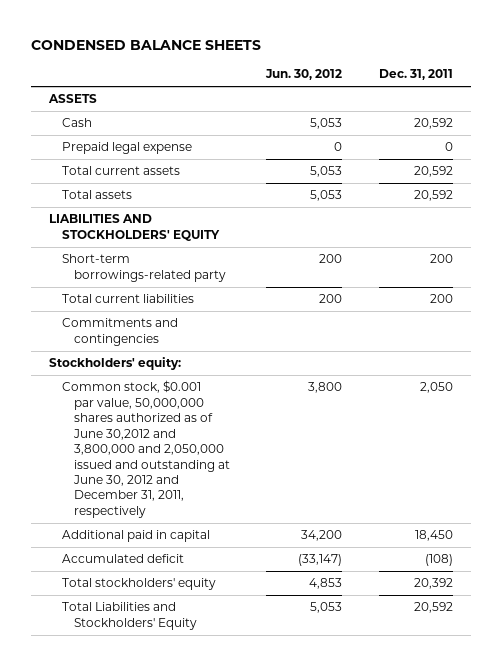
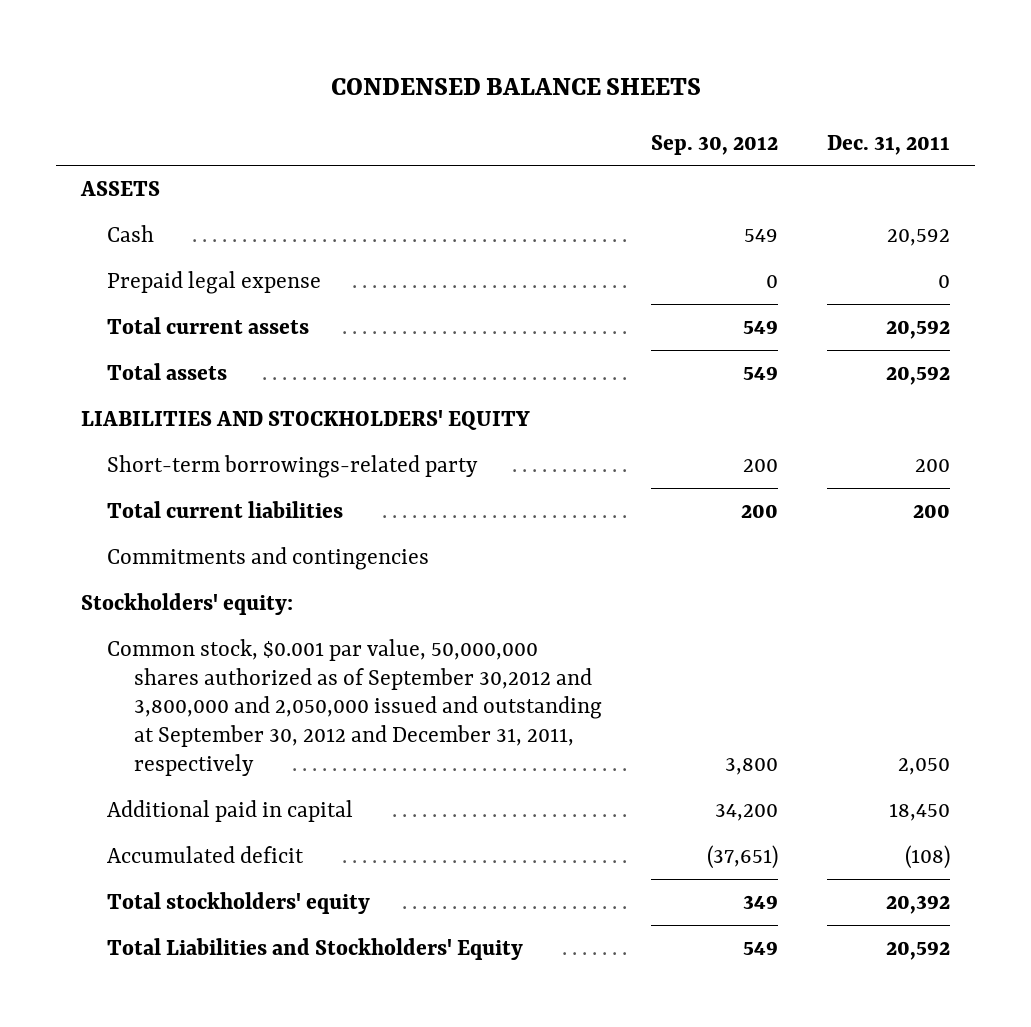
- | Jun. 30, 2012 | Dec. 31, 2011
+ | Sep. 30, 2012 | Dec. 31, 2011
- Common stock, $0.001 par value, 50,000,000 shares authorized as of June 30,2012 and 3,800,000 and 2,050,000 issued and outstanding at June 30, 2012 and December 31, 2011, respectively | 3,800 | 2,050
+ Common stock, $0.001 par value, 50,000,000 shares authorized as of September 30,2012 and 3,800,000 and 2,050,000 issued and outstanding at September 30, 2012 and December 31, 2011, respectively | 3,800 | 2,050

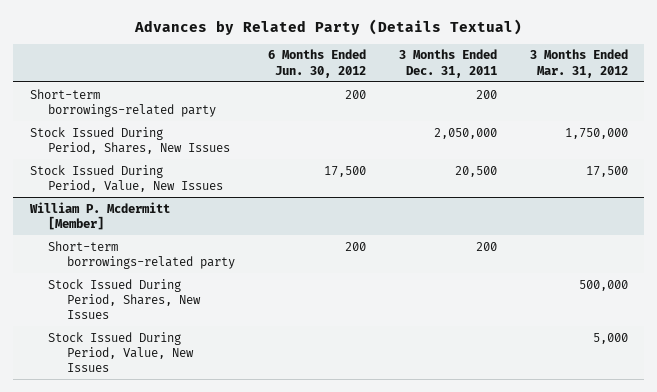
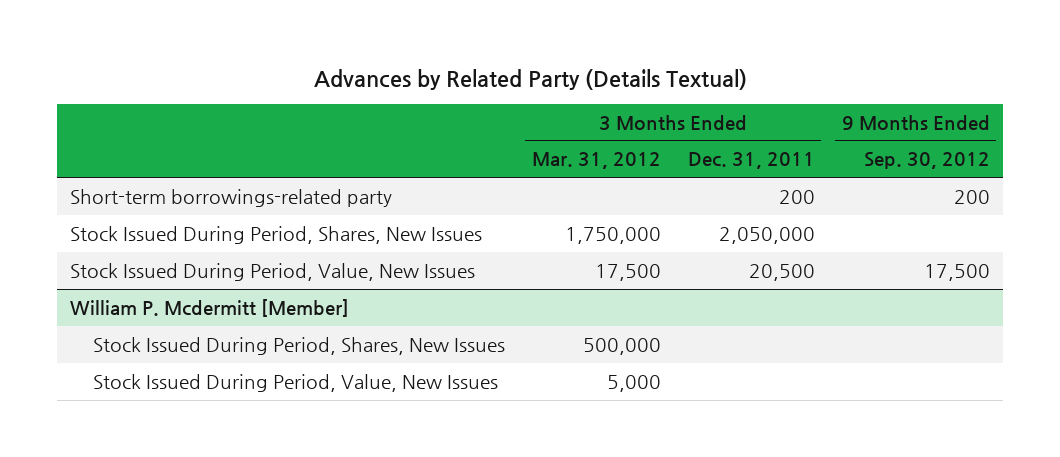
- | 6 Months Ended Jun. 30, 2012 | 3 Months Ended Dec. 31, 2011 | 3 Months Ended Mar. 31, 2012
+ | 3 Months Ended Mar. 31, 2012 | 3 Months Ended Dec. 31, 2011 | 9 Months Ended Sep. 30, 2012
@ William P. Mcdermitt [Member]
- Short-term borrowings-related party | 200 | 200 |

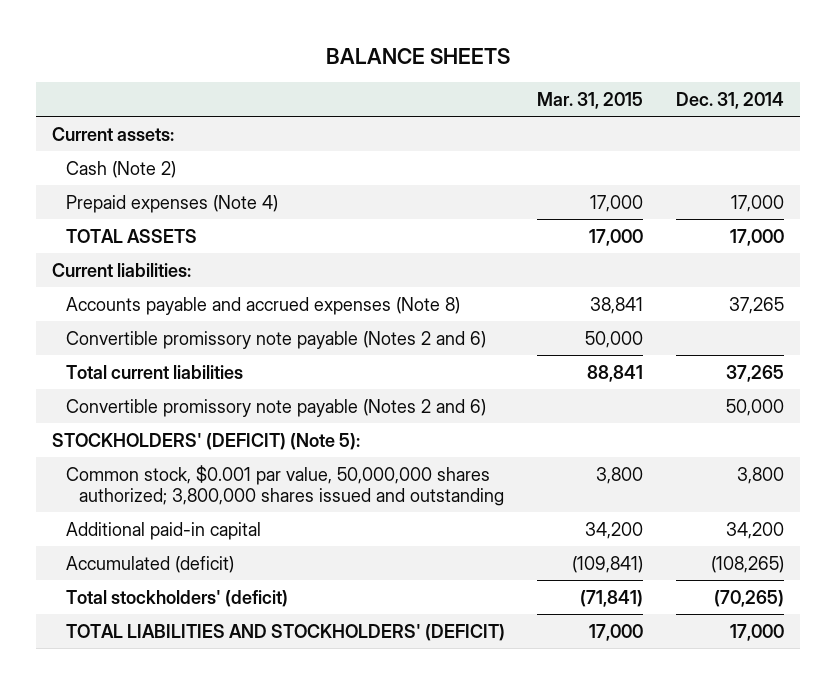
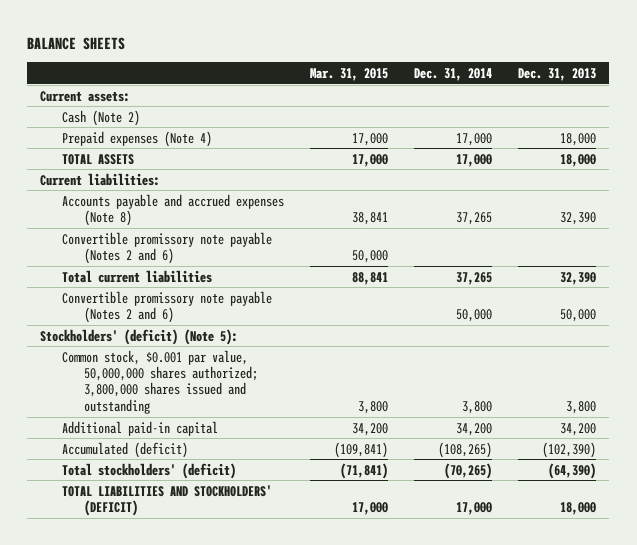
- | Mar. 31, 2015 | Dec. 31, 2014
+ | Mar. 31, 2015 | Dec. 31, 2014 | Dec. 31, 2013
- STOCKHOLDERS' (DEFICIT) (Note 5):
+ Stockholders' (deficit) (Note 5):

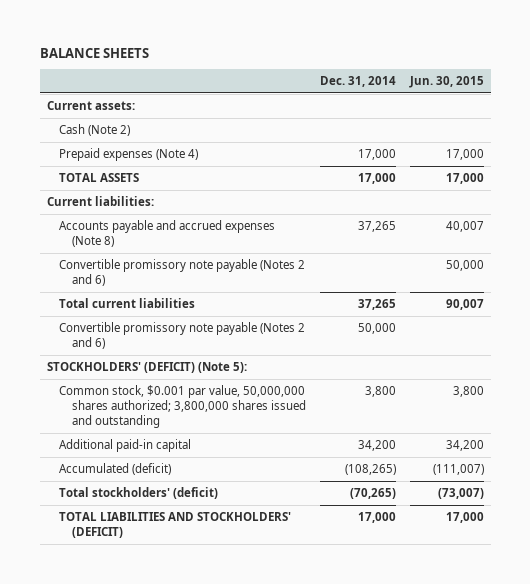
- | Mar. 31, 2015 | Dec. 31, 2014 | Dec. 31, 2013
+ | Dec. 31, 2014 | Jun. 30, 2015
- Stockholders' (deficit) (Note 5):
+ STOCKHOLDERS' (DEFICIT) (Note 5):

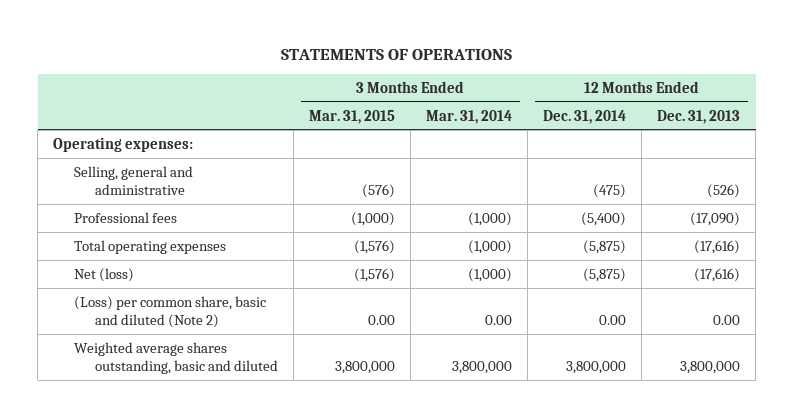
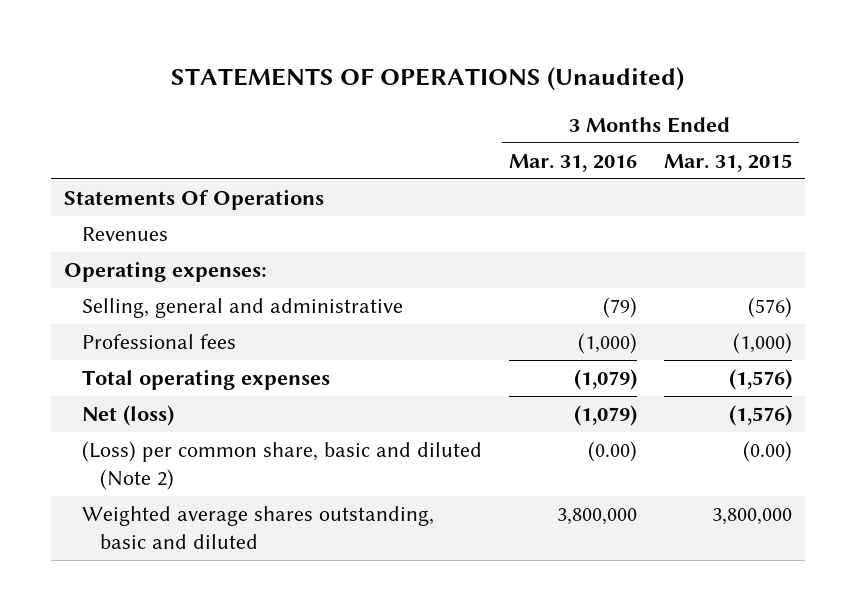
- STATEMENTS OF OPERATIONS
+ STATEMENTS OF OPERATIONS (Unaudited)
- | 3 Months Ended Mar. 31, 2015 | 3 Months Ended Mar. 31, 2014 | 12 Months Ended Dec. 31, 2014 | 12 Months Ended Dec. 31, 2013
+ | 3 Months Ended Mar. 31, 2016 | 3 Months Ended Mar. 31, 2015
+ Statements Of Operations
+ Revenues
- (Loss) per common share, basic and diluted (Note 2) | 0.00 | 0.00 | 0.00 | 0.00
+ (Loss) per common share, basic and diluted (Note 2) | (0.00) | (0.00)

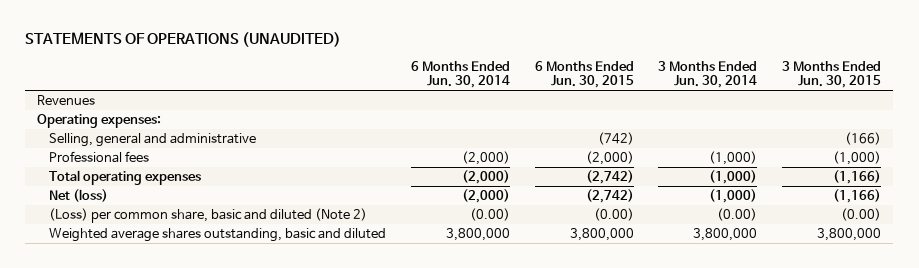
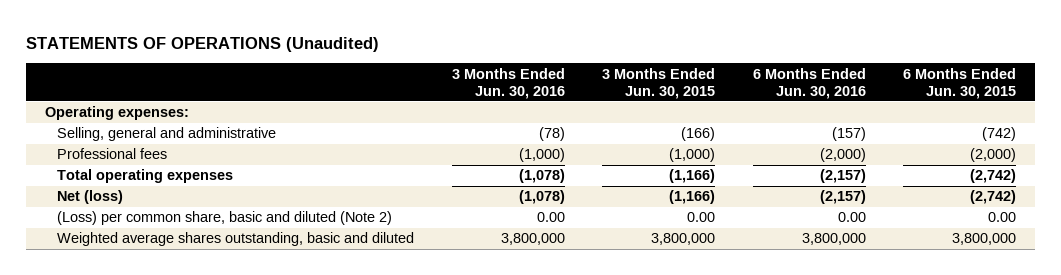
- STATEMENTS OF OPERATIONS (UNAUDITED)
+ STATEMENTS OF OPERATIONS (Unaudited)
- | 6 Months Ended Jun. 30, 2014 | 6 Months Ended Jun. 30, 2015 | 3 Months Ended Jun. 30, 2014 | 3 Months Ended Jun. 30, 2015
+ | 3 Months Ended Jun. 30, 2016 | 3 Months Ended Jun. 30, 2015 | 6 Months Ended Jun. 30, 2016 | 6 Months Ended Jun. 30, 2015
- Revenues
- (Loss) per common share, basic and diluted (Note 2) | (0.00) | (0.00) | (0.00) | (0.00)
+ (Loss) per common share, basic and diluted (Note 2) | 0.00 | 0.00 | 0.00 | 0.00

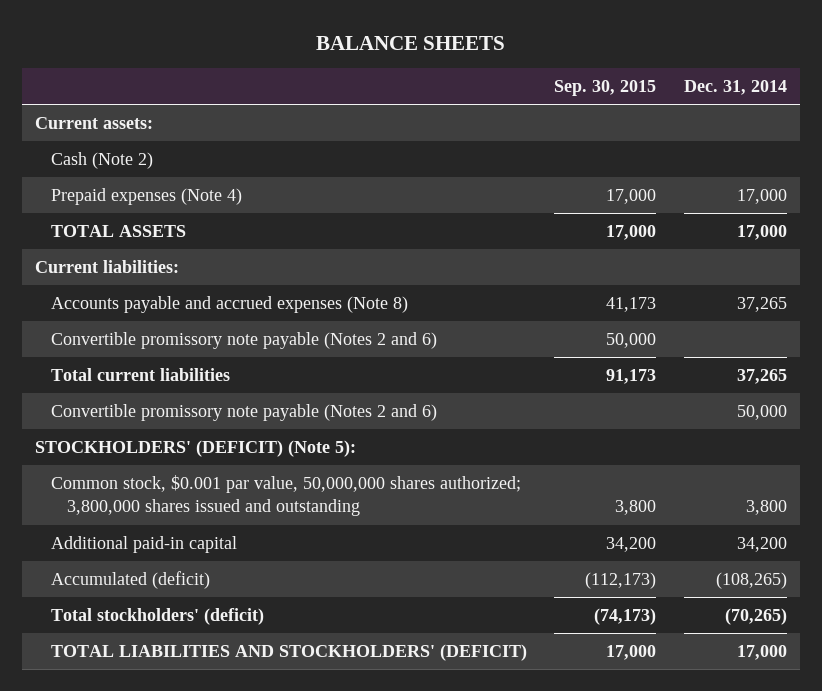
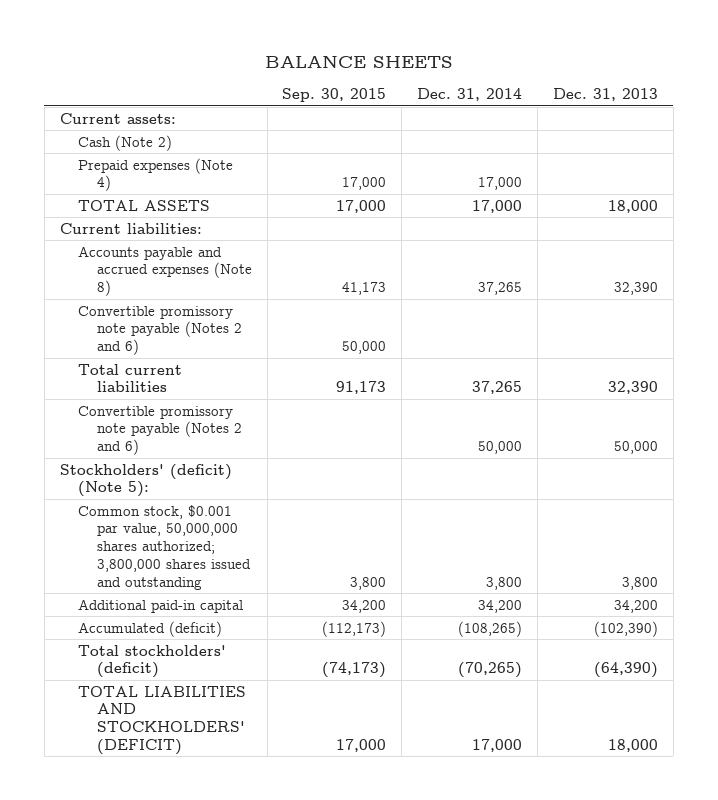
- | Sep. 30, 2015 | Dec. 31, 2014
+ | Sep. 30, 2015 | Dec. 31, 2014 | Dec. 31, 2013
- STOCKHOLDERS' (DEFICIT) (Note 5):
+ Stockholders' (deficit) (Note 5):

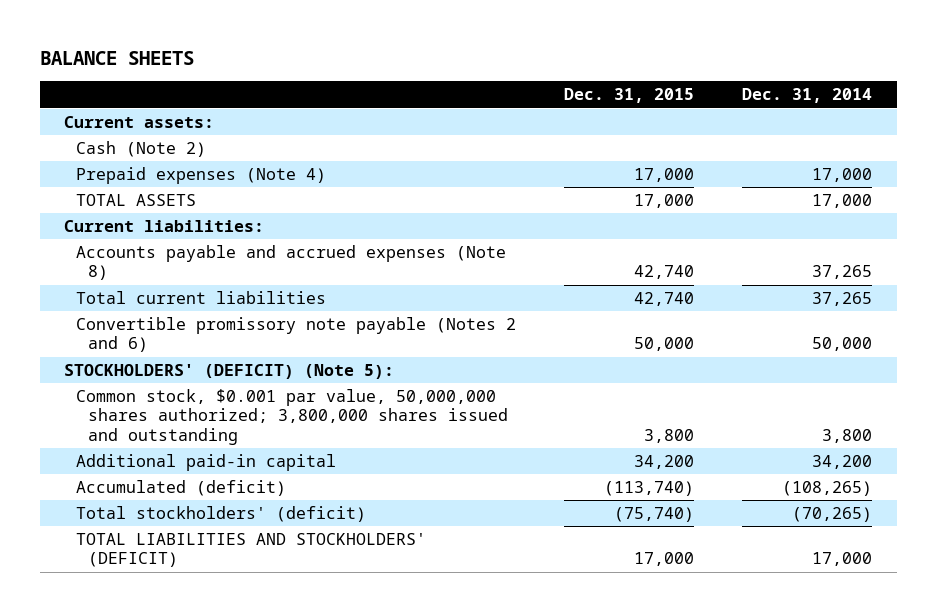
- | Sep. 30, 2015 | Dec. 31, 2014 | Dec. 31, 2013
+ | Dec. 31, 2015 | Dec. 31, 2014
- Convertible promissory note payable (Notes 2 and 6) | 50,000 | |
- Stockholders' (deficit) (Note 5):
+ STOCKHOLDERS' (DEFICIT) (Note 5):

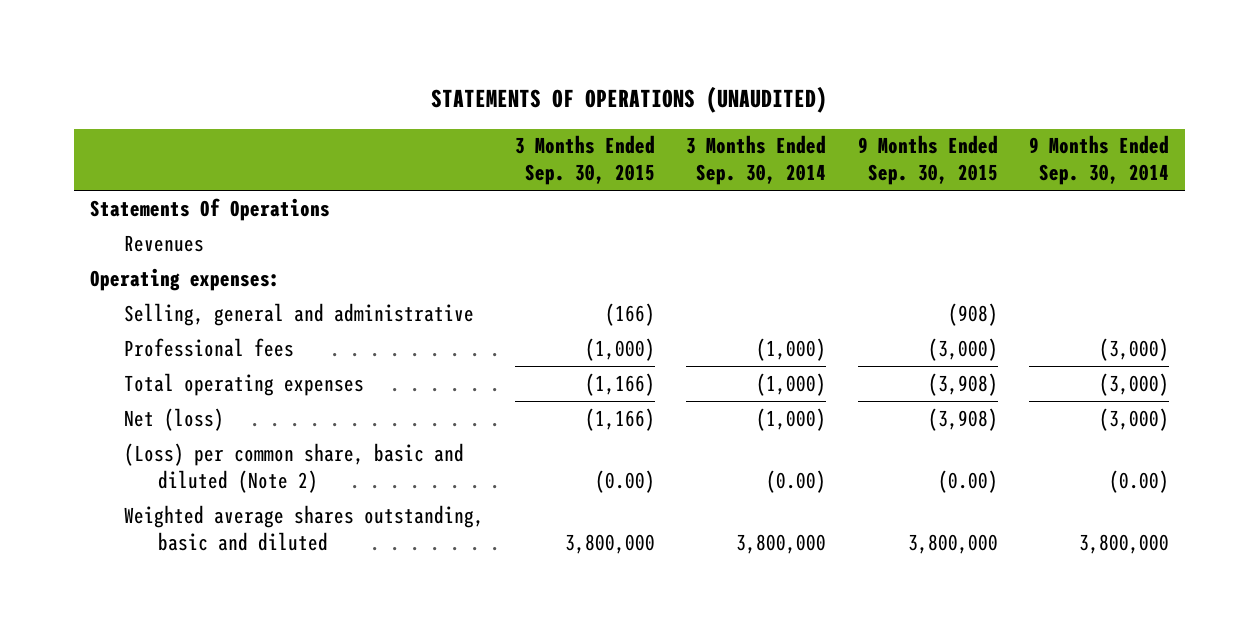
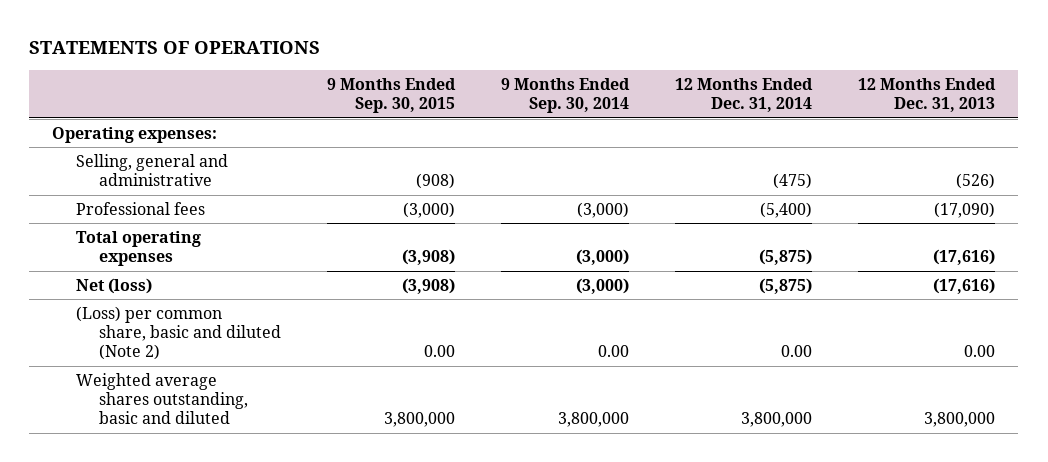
- STATEMENTS OF OPERATIONS (UNAUDITED)
+ STATEMENTS OF OPERATIONS
- | 3 Months Ended Sep. 30, 2015 | 3 Months Ended Sep. 30, 2014 | 9 Months Ended Sep. 30, 2015 | 9 Months Ended Sep. 30, 2014
+ | 9 Months Ended Sep. 30, 2015 | 9 Months Ended Sep. 30, 2014 | 12 Months Ended Dec. 31, 2014 | 12 Months Ended Dec. 31, 2013
- Statements Of Operations
- Revenues
- (Loss) per common share, basic and diluted (Note 2) | (0.00) | (0.00) | (0.00) | (0.00)
+ (Loss) per common share, basic and diluted (Note 2) | 0.00 | 0.00 | 0.00 | 0.00

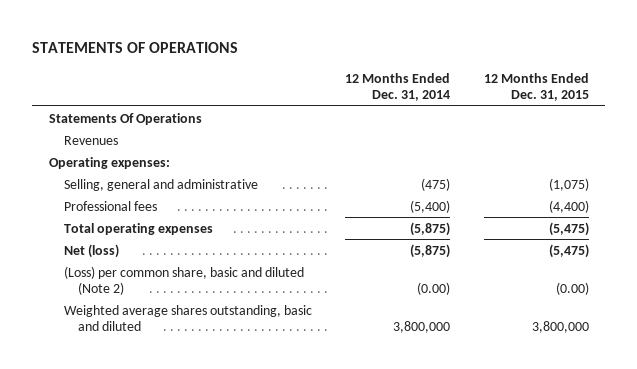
- | 9 Months Ended Sep. 30, 2015 | 9 Months Ended Sep. 30, 2014 | 12 Months Ended Dec. 31, 2014 | 12 Months Ended Dec. 31, 2013
+ | 12 Months Ended Dec. 31, 2014 | 12 Months Ended Dec. 31, 2015
+ Statements Of Operations
+ Revenues
- (Loss) per common share, basic and diluted (Note 2) | 0.00 | 0.00 | 0.00 | 0.00
+ (Loss) per common share, basic and diluted (Note 2) | (0.00) | (0.00)

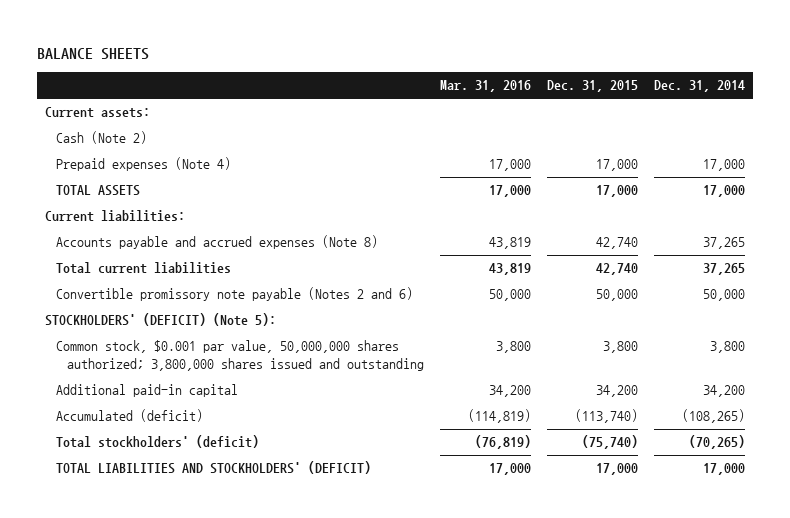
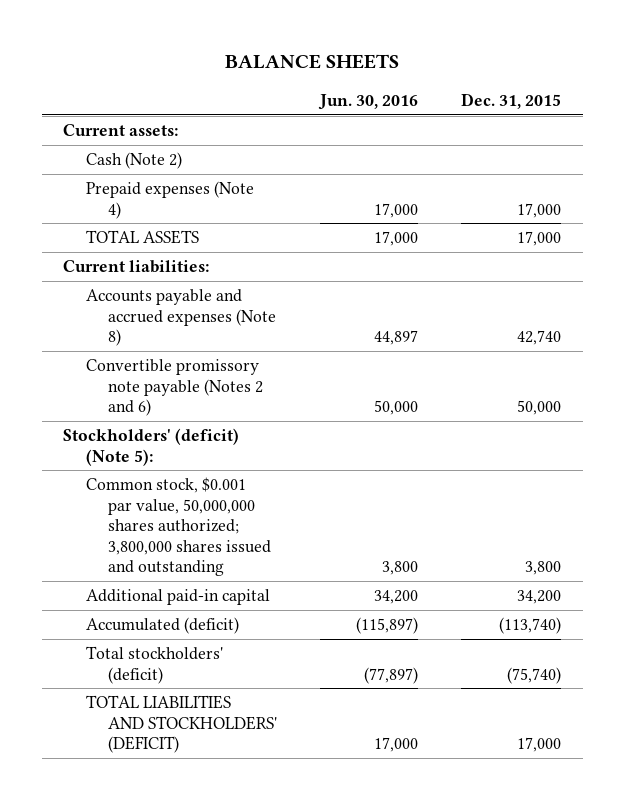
- | Mar. 31, 2016 | Dec. 31, 2015 | Dec. 31, 2014
+ | Jun. 30, 2016 | Dec. 31, 2015
- Total current liabilities | 43,819 | 42,740 | 37,265
- STOCKHOLDERS' (DEFICIT) (Note 5):
+ Stockholders' (deficit) (Note 5):

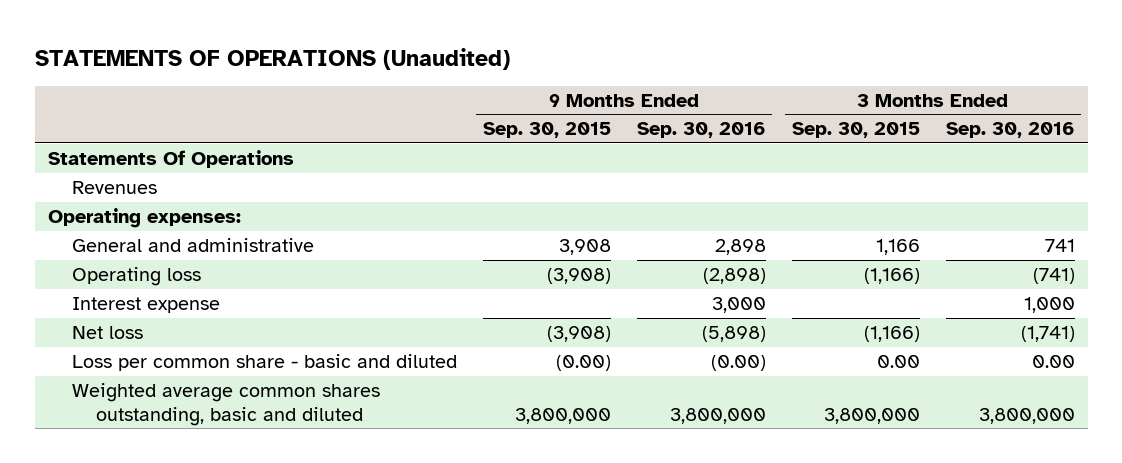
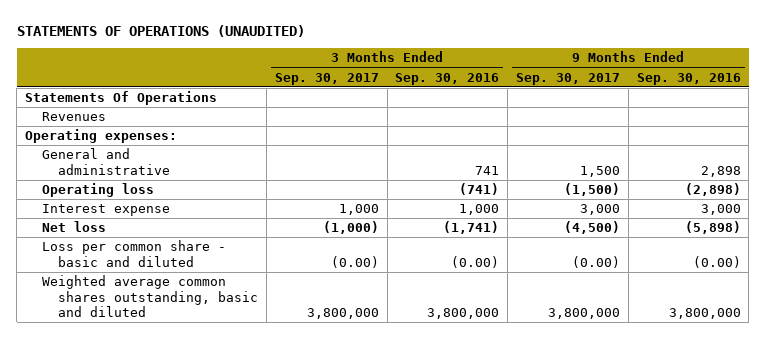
- STATEMENTS OF OPERATIONS (Unaudited)
+ STATEMENTS OF OPERATIONS (UNAUDITED)
- | 9 Months Ended Sep. 30, 2015 | 9 Months Ended Sep. 30, 2016 | 3 Months Ended Sep. 30, 2015 | 3 Months Ended Sep. 30, 2016
+ | 3 Months Ended Sep. 30, 2017 | 3 Months Ended Sep. 30, 2016 | 9 Months Ended Sep. 30, 2017 | 9 Months Ended Sep. 30, 2016
- Loss per common share - basic and diluted | (0.00) | (0.00) | 0.00 | 0.00
+ Loss per common share - basic and diluted | (0.00) | (0.00) | (0.00) | (0.00)

